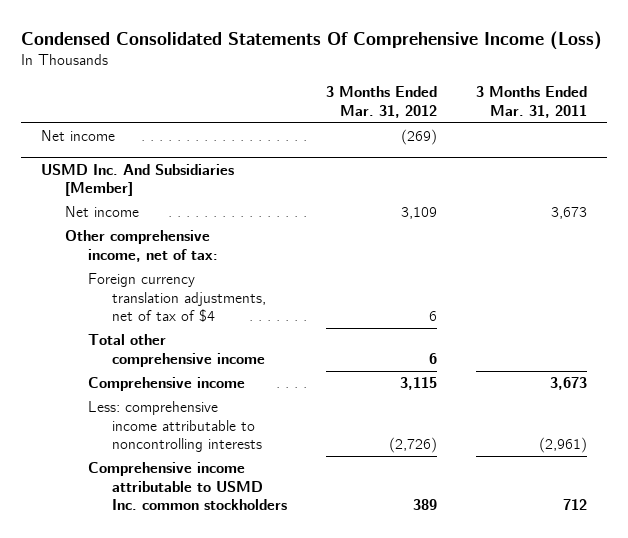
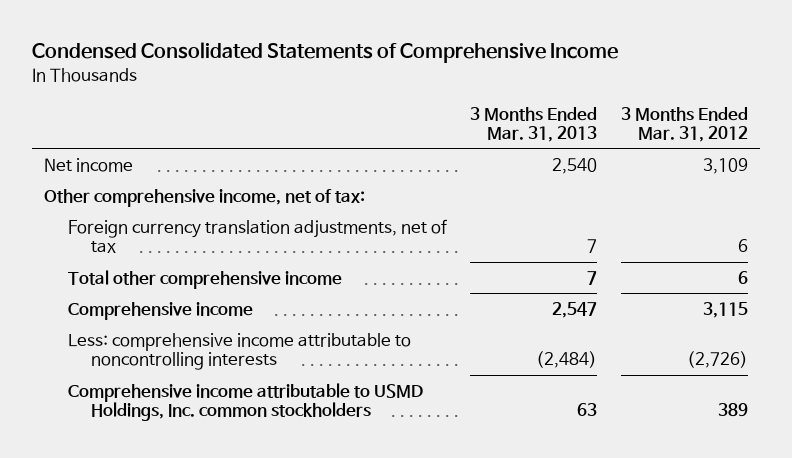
- Condensed Consolidated Statements Of Comprehensive Income (Loss)
+ Condensed Consolidated Statements of Comprehensive Income
- | 3 Months Ended Mar. 31, 2012 | 3 Months Ended Mar. 31, 2011
+ | 3 Months Ended Mar. 31, 2013 | 3 Months Ended Mar. 31, 2012
- Net income | (269) |
- USMD Inc. And Subsidiaries [Member]
- Foreign currency translation adjustments, net of tax of $4 | 6 |
+ Foreign currency translation adjustments, net of tax | 7 | 6
- Comprehensive income attributable to USMD Inc. common stockholders | 389 | 712
+ Comprehensive income attributable to USMD Holdings, Inc. common stockholders | 63 | 389

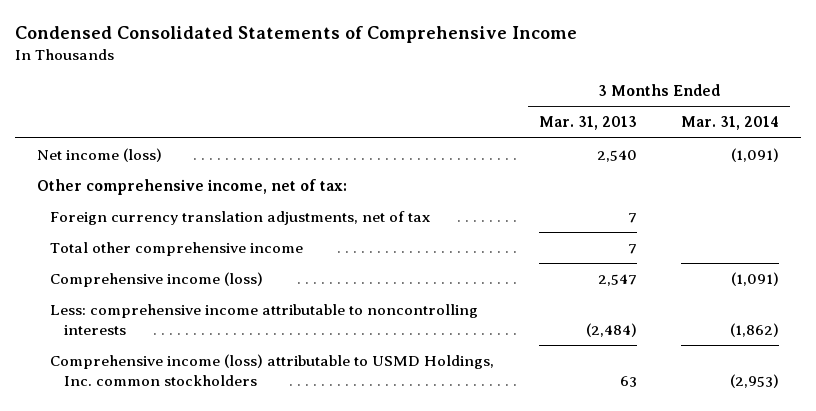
- | 3 Months Ended Mar. 31, 2013 | 3 Months Ended Mar. 31, 2012
+ | 3 Months Ended Mar. 31, 2013 | 3 Months Ended Mar. 31, 2014
- Net income | 2,540 | 3,109
+ Net income (loss) | 2,540 | (1,091)
- Comprehensive income | 2,547 | 3,115
+ Comprehensive income (loss) | 2,547 | (1,091)
- Comprehensive income attributable to USMD Holdings, Inc. common stockholders | 63 | 389
+ Comprehensive income (loss) attributable to USMD Holdings, Inc. common stockholders | 63 | (2,953)

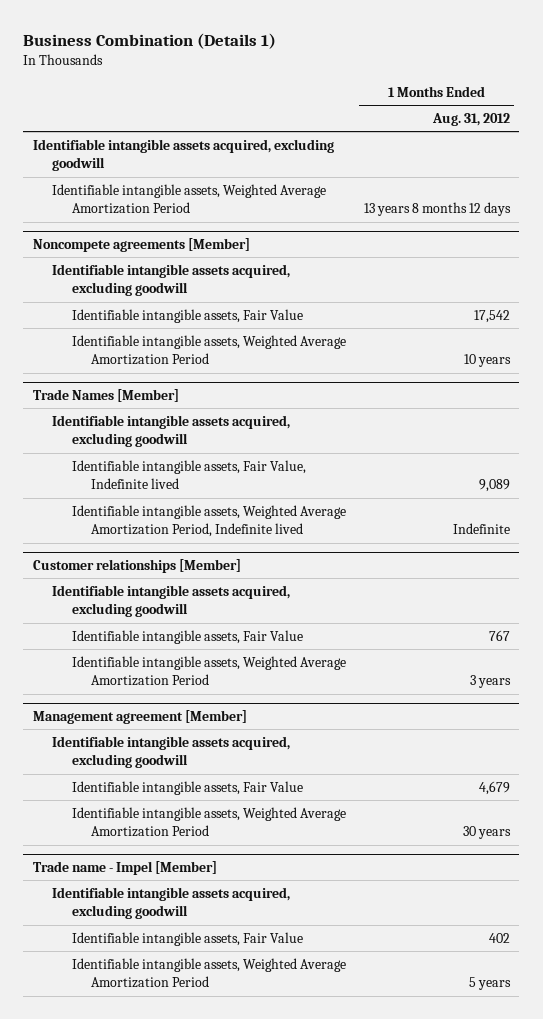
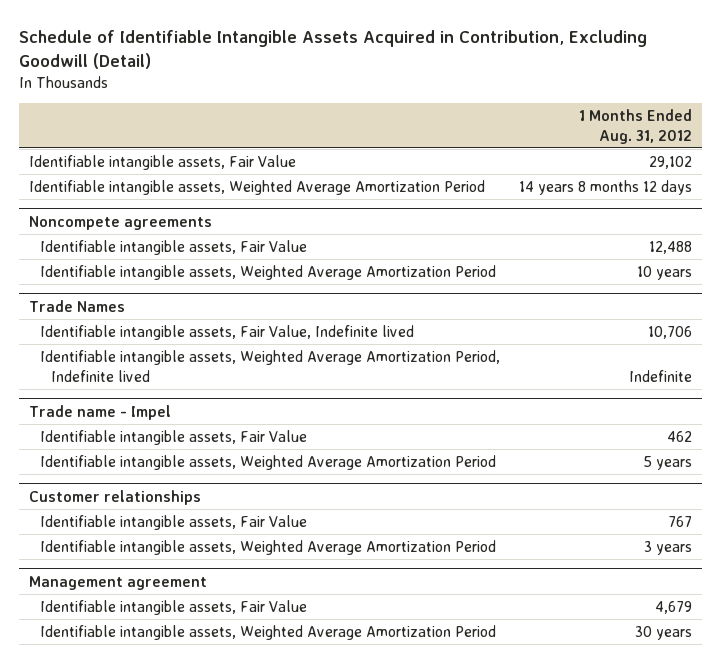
- Business Combination (Details 1)
+ Schedule of Identifiable Intangible Assets Acquired in Contribution, Excluding Goodwill (Detail)
- Identifiable intangible assets acquired, excluding goodwill
- Identifiable intangible assets, Weighted Average Amortization Period | 13 years 8 months 12 days
- Noncompete agreements [Member]
- Identifiable intangible assets acquired, excluding goodwill
- Identifiable intangible assets, Fair Value | 17,542
+ Identifiable intangible assets, Fair Value | 29,102
+ Identifiable intangible assets, Weighted Average Amortization Period | 14 years 8 months 12 days
+ Noncompete agreements
+ Identifiable intangible assets, Fair Value | 12,488
- Trade Names [Member]
- Identifiable intangible assets acquired, excluding goodwill
- Identifiable intangible assets, Fair Value, Indefinite lived | 9,089
+ Trade Names
+ Identifiable intangible assets, Fair Value, Indefinite lived | 10,706
- Customer relationships [Member]
- Identifiable intangible assets acquired, excluding goodwill
+ Trade name - Impel
+ Identifiable intangible assets, Fair Value | 462
+ Identifiable intangible assets, Weighted Average Amortization Period | 5 years
+ Customer relationships
- Management agreement [Member]
- Identifiable intangible assets acquired, excluding goodwill
+ Management agreement
- Trade name - Impel [Member]
- Identifiable intangible assets acquired, excluding goodwill
- Identifiable intangible assets, Fair Value | 402
- Identifiable intangible assets, Weighted Average Amortization Period | 5 years

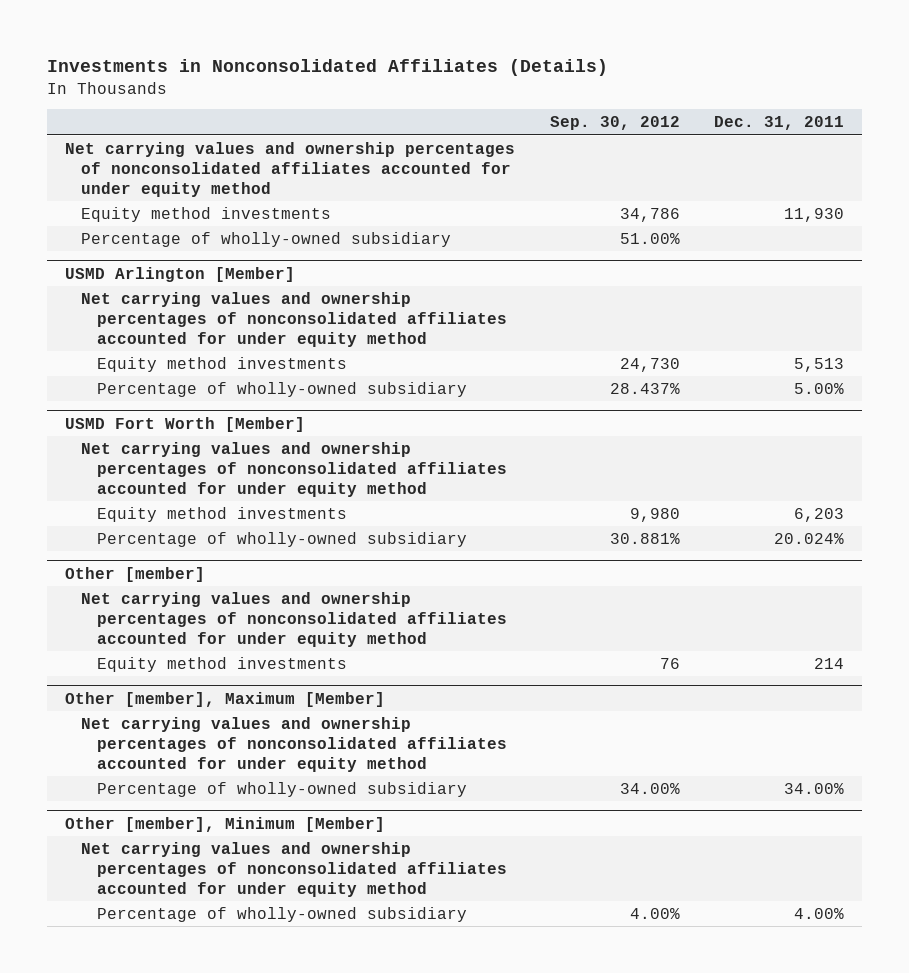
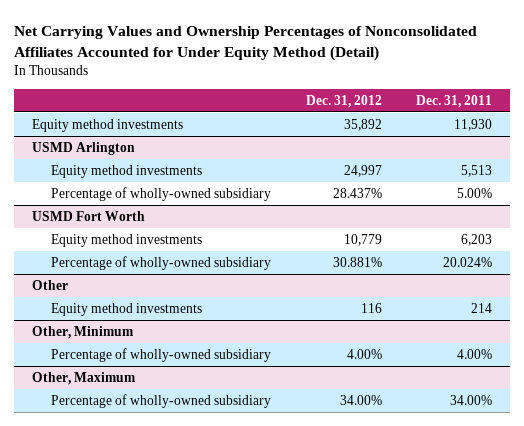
- Investments in Nonconsolidated Affiliates (Details)
+ Net Carrying Values and Ownership Percentages of Nonconsolidated Affiliates Accounted for Under Equity Method (Detail)
- | Sep. 30, 2012 | Dec. 31, 2011
+ | Dec. 31, 2012 | Dec. 31, 2011
- Net carrying values and ownership percentages of nonconsolidated affiliates accounted for under equity method
- Percentage of wholly-owned subsidiary | 51.00% |
- USMD Arlington [Member]
- Net carrying values and ownership percentages of nonconsolidated affiliates accounted for under equity method
+ USMD Arlington
- USMD Fort Worth [Member]
- Net carrying values and ownership percentages of nonconsolidated affiliates accounted for under equity method
+ USMD Fort Worth
- Other [member]
- Net carrying values and ownership percentages of nonconsolidated affiliates accounted for under equity method
+ Other
- Other [member], Maximum [Member]
- Net carrying values and ownership percentages of nonconsolidated affiliates accounted for under equity method
- Percentage of wholly-owned subsidiary | 34.00% | 34.00%
- Other [member], Minimum [Member]
- Net carrying values and ownership percentages of nonconsolidated affiliates accounted for under equity method
+ Other, Minimum
+ Other, Maximum
+ Percentage of wholly-owned subsidiary | 34.00% | 34.00%

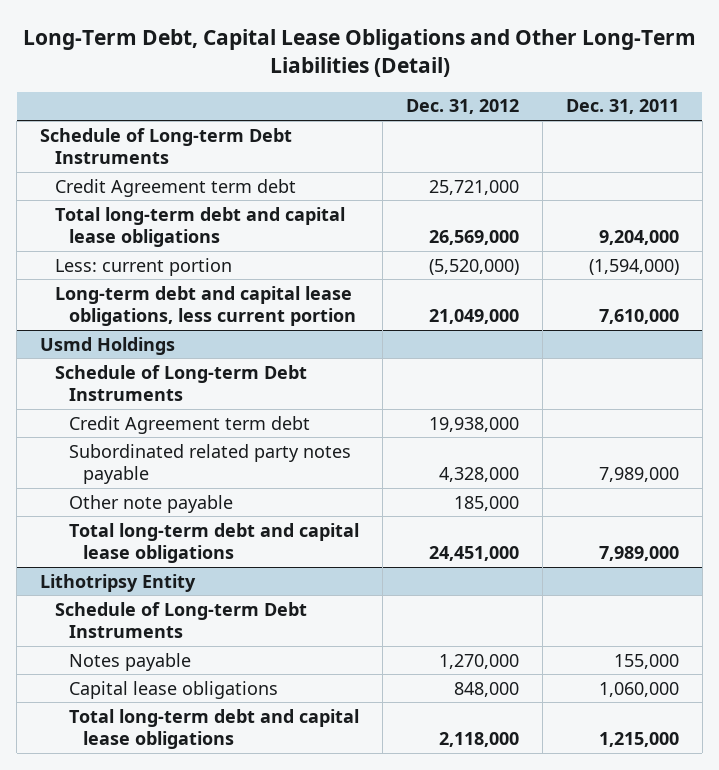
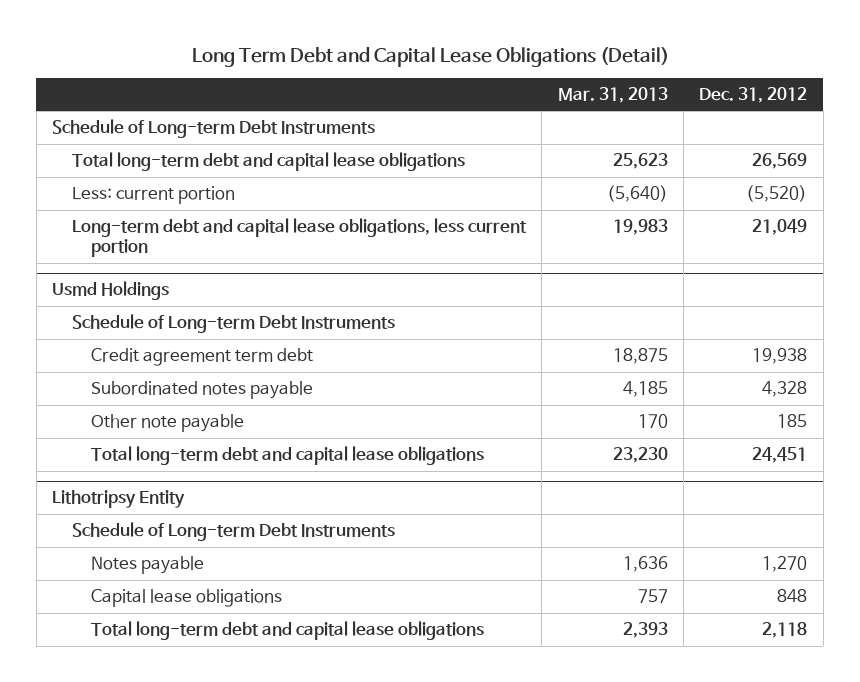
- Long-Term Debt, Capital Lease Obligations and Other Long-Term Liabilities (Detail)
+ Long Term Debt and Capital Lease Obligations (Detail)
- | Dec. 31, 2012 | Dec. 31, 2011
+ | Mar. 31, 2013 | Dec. 31, 2012
- Credit Agreement term debt | 25,721,000 |
- Total long-term debt and capital lease obligations | 26,569,000 | 9,204,000
- Less: current portion | (5,520,000) | (1,594,000)
- Long-term debt and capital lease obligations, less current portion | 21,049,000 | 7,610,000
+ Total long-term debt and capital lease obligations | 25,623 | 26,569
+ Less: current portion | (5,640) | (5,520)
+ Long-term debt and capital lease obligations, less current portion | 19,983 | 21,049
@ Usmd Holdings
- Credit Agreement term debt | 19,938,000 |
- Subordinated related party notes payable | 4,328,000 | 7,989,000
- Other note payable | 185,000 |
- Total long-term debt and capital lease obligations | 24,451,000 | 7,989,000
+ Credit agreement term debt | 18,875 | 19,938
+ Subordinated notes payable | 4,185 | 4,328
+ Other note payable | 170 | 185
+ Total long-term debt and capital lease obligations | 23,230 | 24,451
@ Lithotripsy Entity
- Notes payable | 1,270,000 | 155,000
- Capital lease obligations | 848,000 | 1,060,000
- Total long-term debt and capital lease obligations | 2,118,000 | 1,215,000
+ Notes payable | 1,636 | 1,270
+ Capital lease obligations | 757 | 848
+ Total long-term debt and capital lease obligations | 2,393 | 2,118

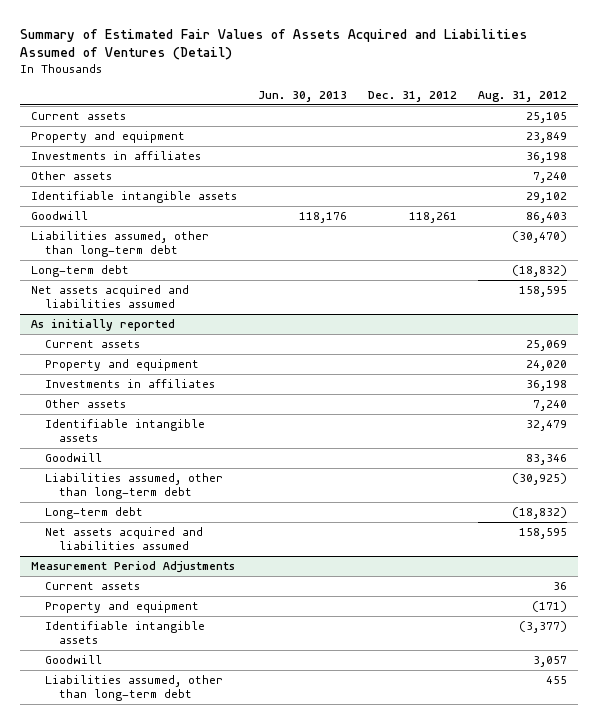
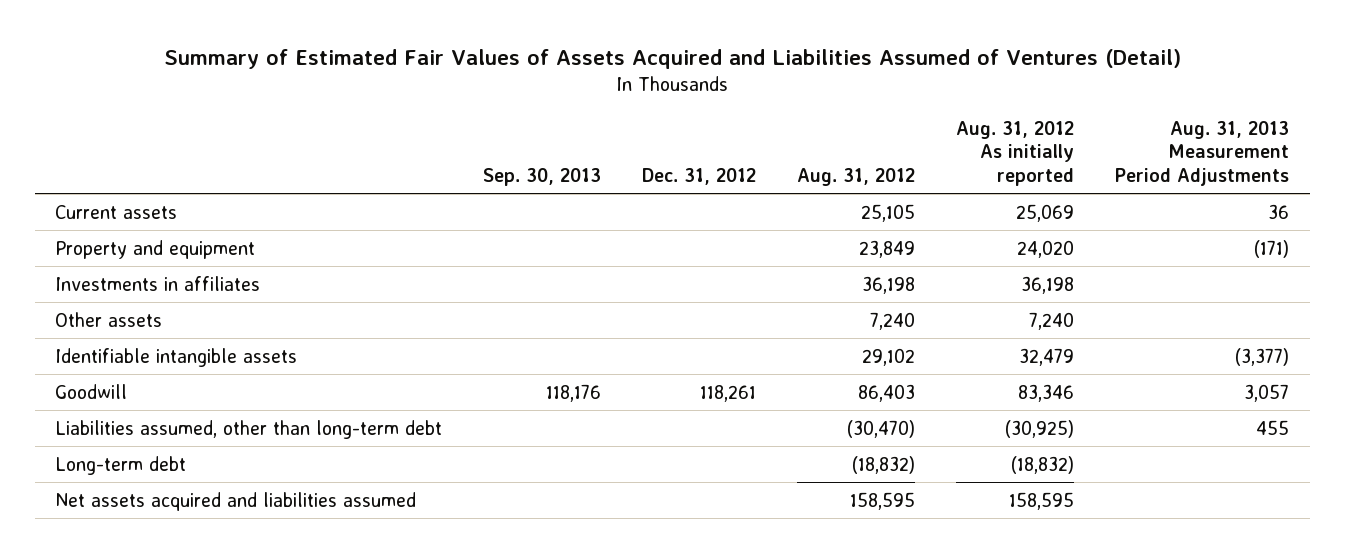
- | Jun. 30, 2013 | Dec. 31, 2012 | Aug. 31, 2012
+ | Sep. 30, 2013 | Dec. 31, 2012 | Aug. 31, 2012 | Aug. 31, 2012 As initially reported | Aug. 31, 2013 Measurement Period Adjustments
- As initially reported
- Current assets | | | 25,069
- Property and equipment | | | 24,020
- Investments in affiliates | | | 36,198
- Other assets | | | 7,240
- Identifiable intangible assets | | | 32,479
- Goodwill | | | 83,346
- Liabilities assumed, other than long-term debt | | | (30,925)
- Long-term debt | | | (18,832)
- Net assets acquired and liabilities assumed | | | 158,595
- Measurement Period Adjustments
- Current assets | | | 36
- Property and equipment | | | (171)
- Identifiable intangible assets | | | (3,377)
- Goodwill | | | 3,057
- Liabilities assumed, other than long-term debt | | | 455

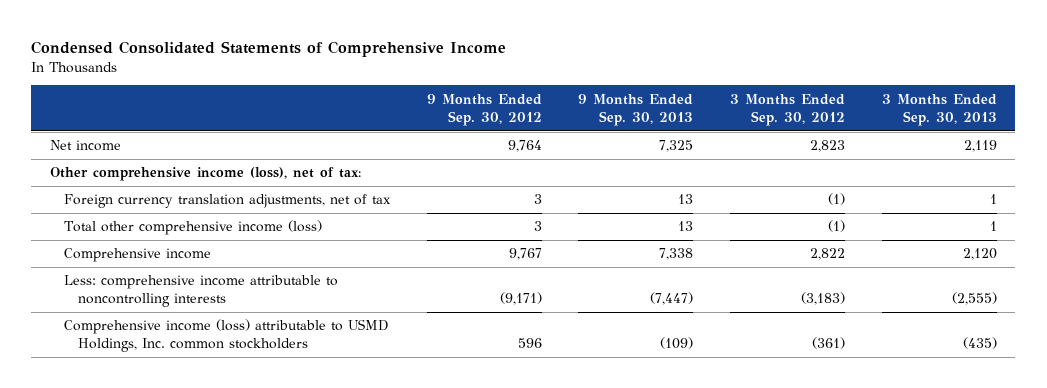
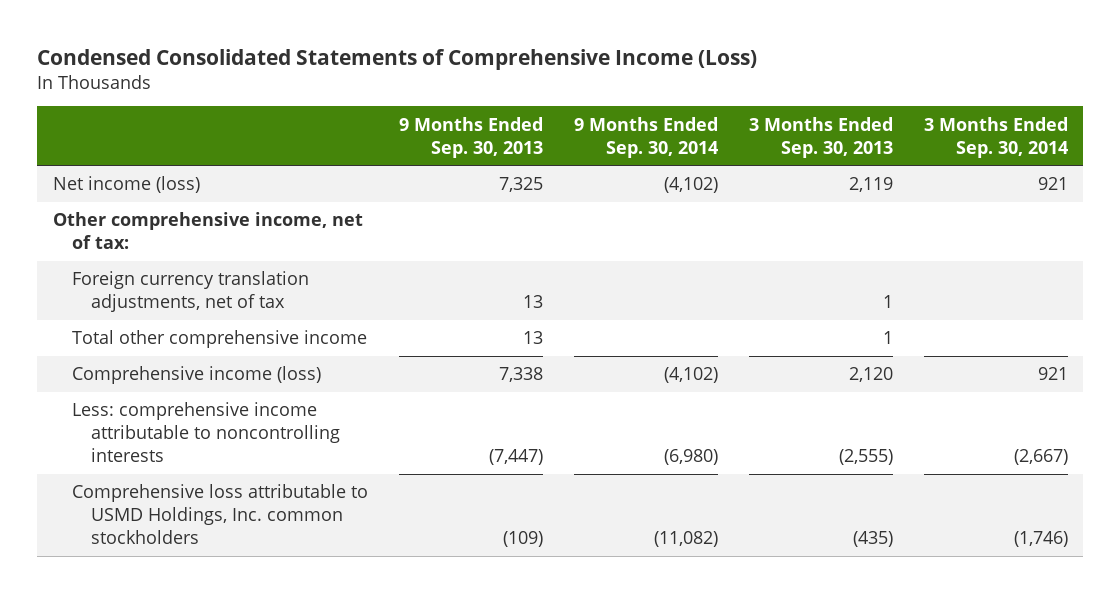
- Condensed Consolidated Statements of Comprehensive Income
+ Condensed Consolidated Statements of Comprehensive Income (Loss)
- | 9 Months Ended Sep. 30, 2012 | 9 Months Ended Sep. 30, 2013 | 3 Months Ended Sep. 30, 2012 | 3 Months Ended Sep. 30, 2013
+ | 9 Months Ended Sep. 30, 2013 | 9 Months Ended Sep. 30, 2014 | 3 Months Ended Sep. 30, 2013 | 3 Months Ended Sep. 30, 2014
- Net income | 9,764 | 7,325 | 2,823 | 2,119
- Other comprehensive income (loss), net of tax:
+ Net income (loss) | 7,325 | (4,102) | 2,119 | 921
+ Other comprehensive income, net of tax:
- Total other comprehensive income (loss) | 3 | 13 | (1) | 1
- Comprehensive income | 9,767 | 7,338 | 2,822 | 2,120
+ Total other comprehensive income | 13 | | 1 |
+ Comprehensive income (loss) | 7,338 | (4,102) | 2,120 | 921
- Comprehensive income (loss) attributable to USMD Holdings, Inc. common stockholders | 596 | (109) | (361) | (435)
+ Comprehensive loss attributable to USMD Holdings, Inc. common stockholders | (109) | (11,082) | (435) | (1,746)

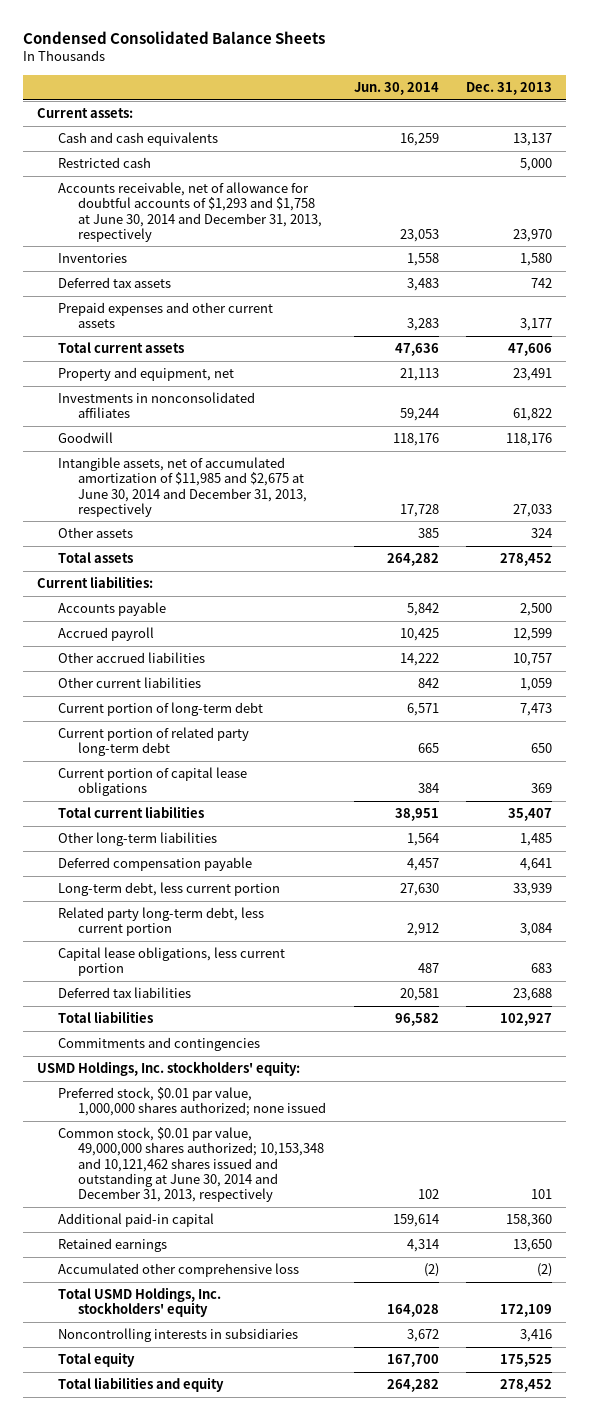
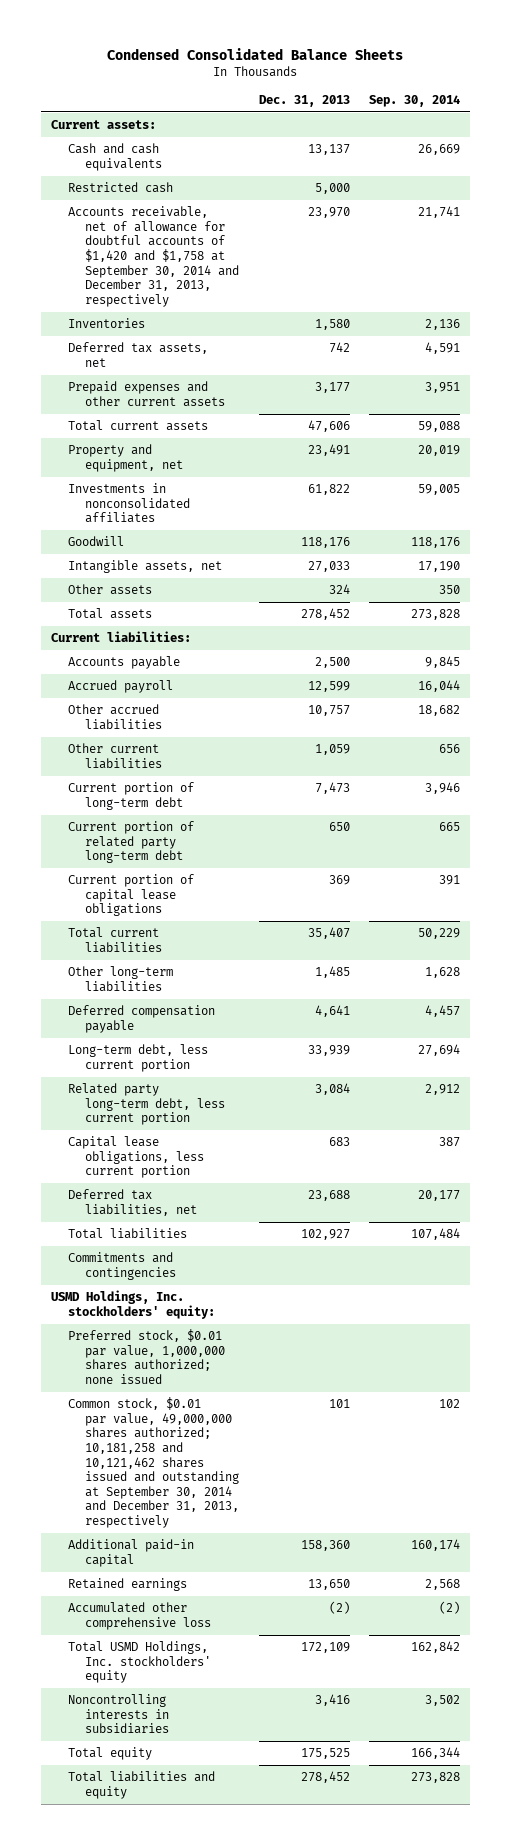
- | Jun. 30, 2014 | Dec. 31, 2013
+ | Dec. 31, 2013 | Sep. 30, 2014
- Accounts receivable, net of allowance for doubtful accounts of $1,293 and $1,758 at June 30, 2014 and December 31, 2013, respectively | 23,053 | 23,970
+ Accounts receivable, net of allowance for doubtful accounts of $1,420 and $1,758 at September 30, 2014 and December 31, 2013, respectively | 23,970 | 21,741
- Deferred tax assets | 3,483 | 742
+ Deferred tax assets, net | 742 | 4,591
- Intangible assets, net of accumulated amortization of $11,985 and $2,675 at June 30, 2014 and December 31, 2013, respectively | 17,728 | 27,033
+ Intangible assets, net | 27,033 | 17,190
- Deferred tax liabilities | 20,581 | 23,688
+ Deferred tax liabilities, net | 23,688 | 20,177
- Common stock, $0.01 par value, 49,000,000 shares authorized; 10,153,348 and 10,121,462 shares issued and outstanding at June 30, 2014 and December 31, 2013, respectively | 102 | 101
+ Common stock, $0.01 par value, 49,000,000 shares authorized; 10,181,258 and 10,121,462 shares issued and outstanding at September 30, 2014 and December 31, 2013, respectively | 101 | 102

